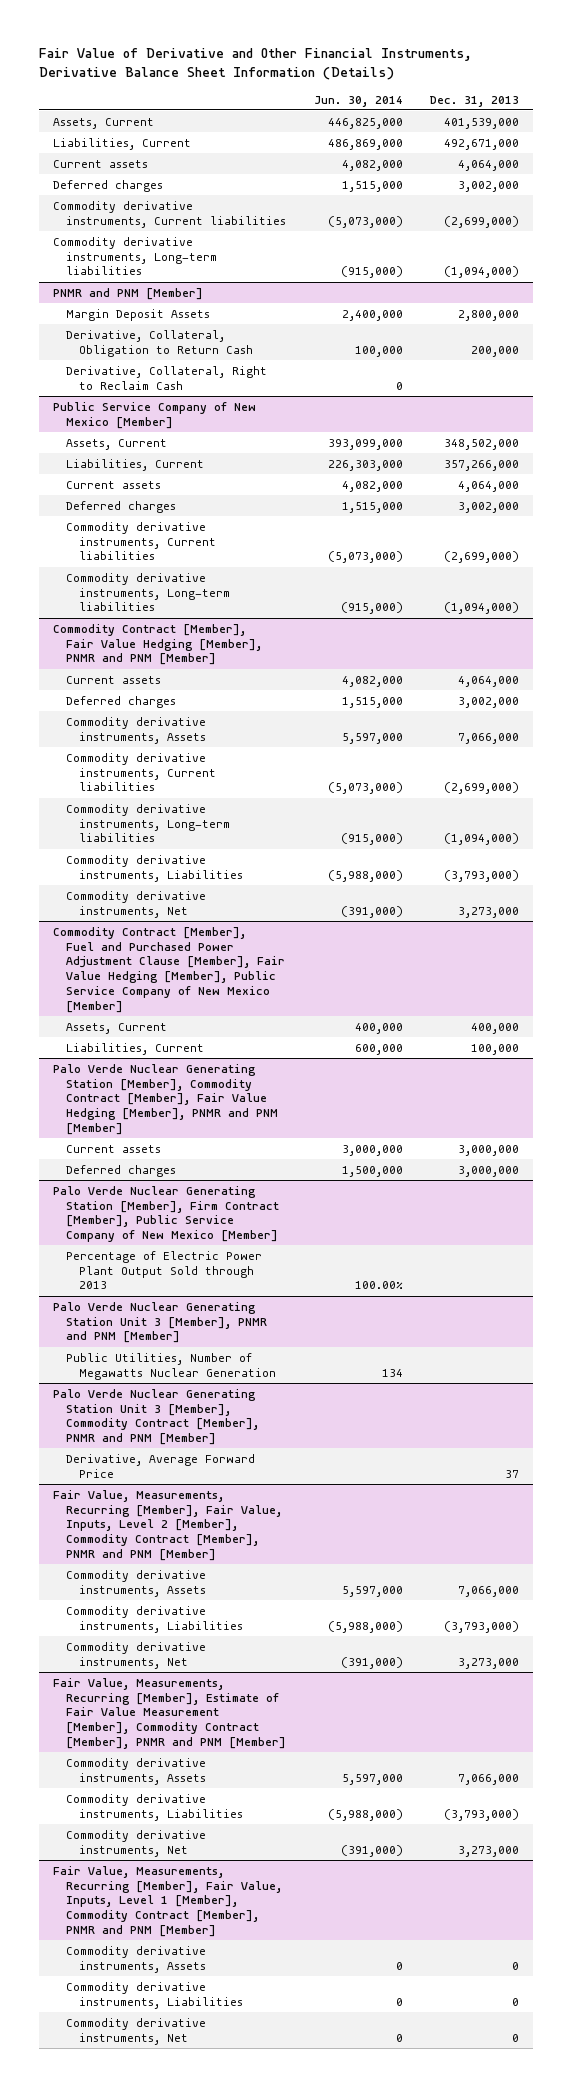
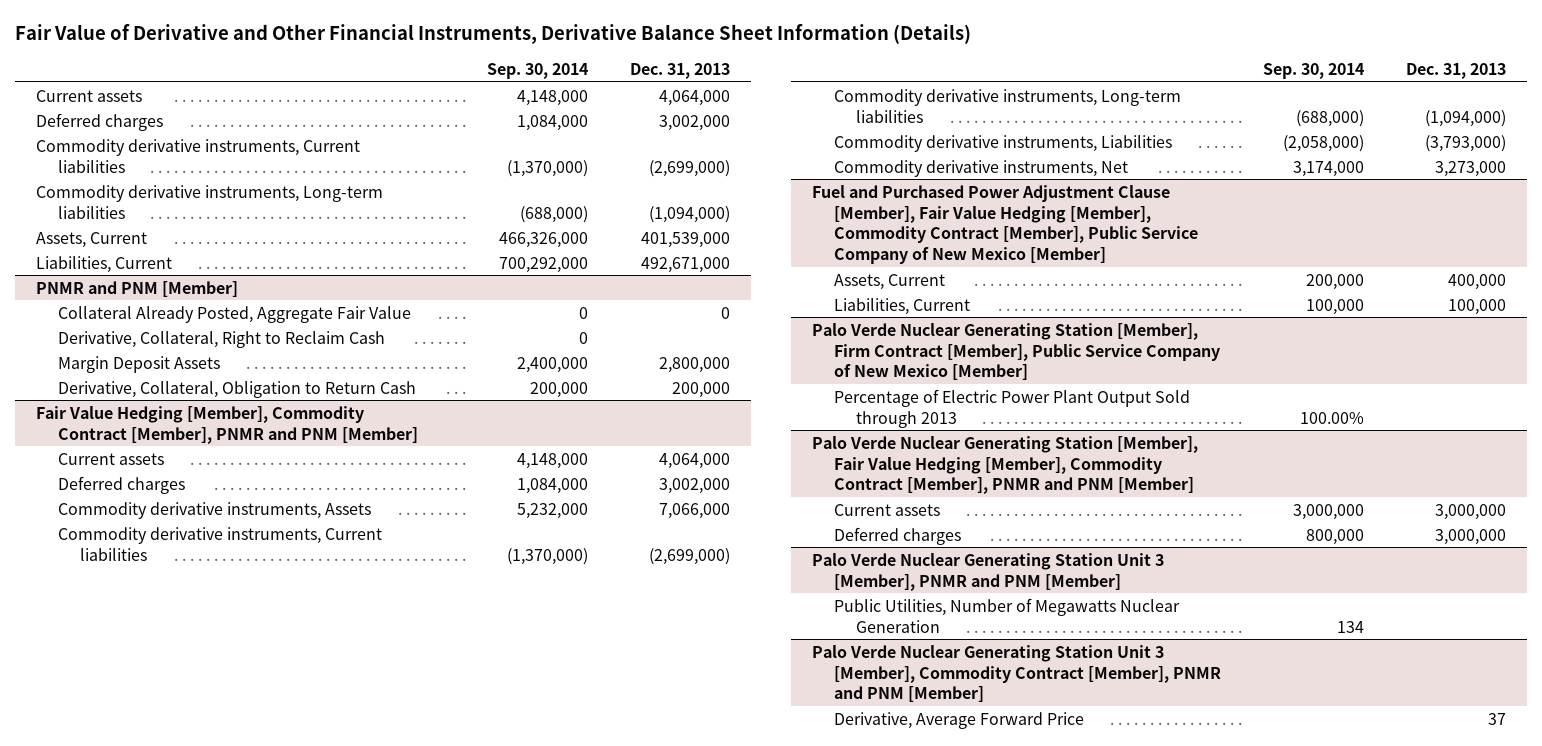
- | Jun. 30, 2014 | Dec. 31, 2013
+ | Sep. 30, 2014 | Dec. 31, 2013
moved down: Assets, Current | 466,326,000 | 401,539,000
moved down: Liabilities, Current | 700,292,000 | 492,671,000
@ PNMR and PNM [Member]
+ Collateral Already Posted, Aggregate Fair Value | 0 | 0
moved up: Derivative, Collateral, Right to Reclaim Cash | 0 |
- Public Service Company of New Mexico [Member]
- Assets, Current | 393,099,000 | 348,502,000
- Liabilities, Current | 226,303,000 | 357,266,000
- Current assets | 4,082,000 | 4,064,000
- Deferred charges | 1,515,000 | 3,002,000
- Commodity derivative instruments, Current liabilities | (5,073,000) | (2,699,000)
- Commodity derivative instruments, Long-term liabilities | (915,000) | (1,094,000)
- Commodity Contract [Member], Fair Value Hedging [Member], PNMR and PNM [Member]
+ Fair Value Hedging [Member], Commodity Contract [Member], PNMR and PNM [Member]
- Commodity Contract [Member], Fuel and Purchased Power Adjustment Clause [Member], Fair Value Hedging [Member], Public Service Company of New Mexico [Member]
+ Fuel and Purchased Power Adjustment Clause [Member], Fair Value Hedging [Member], Commodity Contract [Member], Public Service Company of New Mexico [Member]
- Palo Verde Nuclear Generating Station [Member], Commodity Contract [Member], Fair Value Hedging [Member], PNMR and PNM [Member]
- Current assets | 3,000,000 | 3,000,000
- Deferred charges | 1,500,000 | 3,000,000
+ Palo Verde Nuclear Generating Station [Member], Fair Value Hedging [Member], Commodity Contract [Member], PNMR and PNM [Member]
+ Current assets | 3,000,000 | 3,000,000
+ Deferred charges | 800,000 | 3,000,000
- Fair Value, Measurements, Recurring [Member], Fair Value, Inputs, Level 2 [Member], Commodity Contract [Member], PNMR and PNM [Member]
- Commodity derivative instruments, Assets | 5,597,000 | 7,066,000
- Commodity derivative instruments, Liabilities | (5,988,000) | (3,793,000)
- Commodity derivative instruments, Net | (391,000) | 3,273,000
- Fair Value, Measurements, Recurring [Member], Estimate of Fair Value Measurement [Member], Commodity Contract [Member], PNMR and PNM [Member]
- Commodity derivative instruments, Assets | 5,597,000 | 7,066,000
- Commodity derivative instruments, Liabilities | (5,988,000) | (3,793,000)
- Commodity derivative instruments, Net | (391,000) | 3,273,000
- Fair Value, Measurements, Recurring [Member], Fair Value, Inputs, Level 1 [Member], Commodity Contract [Member], PNMR and PNM [Member]
- Commodity derivative instruments, Assets | 0 | 0
- Commodity derivative instruments, Liabilities | 0 | 0
- Commodity derivative instruments, Net | 0 | 0

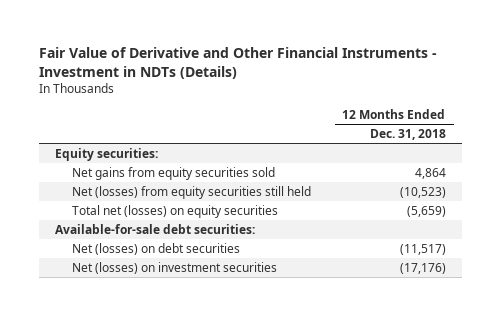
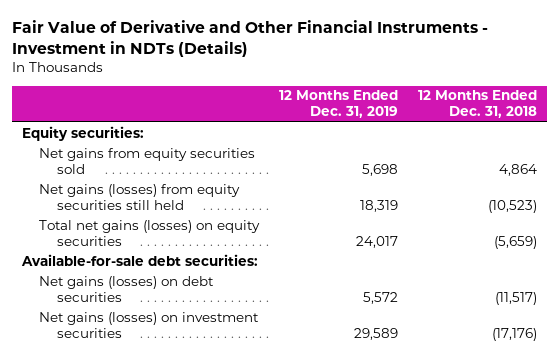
- | 12 Months Ended Dec. 31, 2018
+ | 12 Months Ended Dec. 31, 2019 | 12 Months Ended Dec. 31, 2018
- Net (losses) from equity securities still held | (10,523)
- Total net (losses) on equity securities | (5,659)
+ Net gains (losses) from equity securities still held | 18,319 | (10,523)
+ Total net gains (losses) on equity securities | 24,017 | (5,659)
- Net (losses) on debt securities | (11,517)
- Net (losses) on investment securities | (17,176)
+ Net gains (losses) on debt securities | 5,572 | (11,517)
+ Net gains (losses) on investment securities | 29,589 | (17,176)

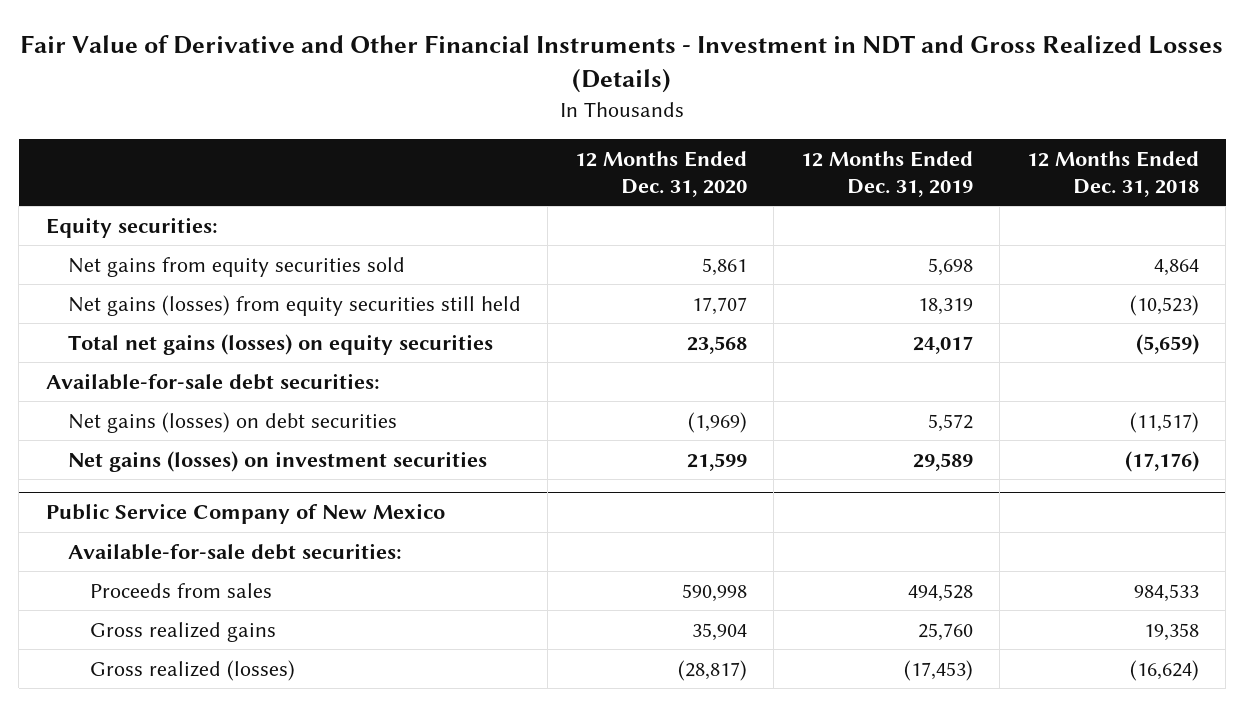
- Fair Value of Derivative and Other Financial Instruments - Investment in NDTs (Details)
+ Fair Value of Derivative and Other Financial Instruments - Investment in NDT and Gross Realized Losses (Details)
- | 12 Months Ended Dec. 31, 2019 | 12 Months Ended Dec. 31, 2018
+ | 12 Months Ended Dec. 31, 2020 | 12 Months Ended Dec. 31, 2019 | 12 Months Ended Dec. 31, 2018
+ Public Service Company of New Mexico
+ Available-for-sale debt securities:
+ Proceeds from sales | 590,998 | 494,528 | 984,533
+ Gross realized gains | 35,904 | 25,760 | 19,358
+ Gross realized (losses) | (28,817) | (17,453) | (16,624)

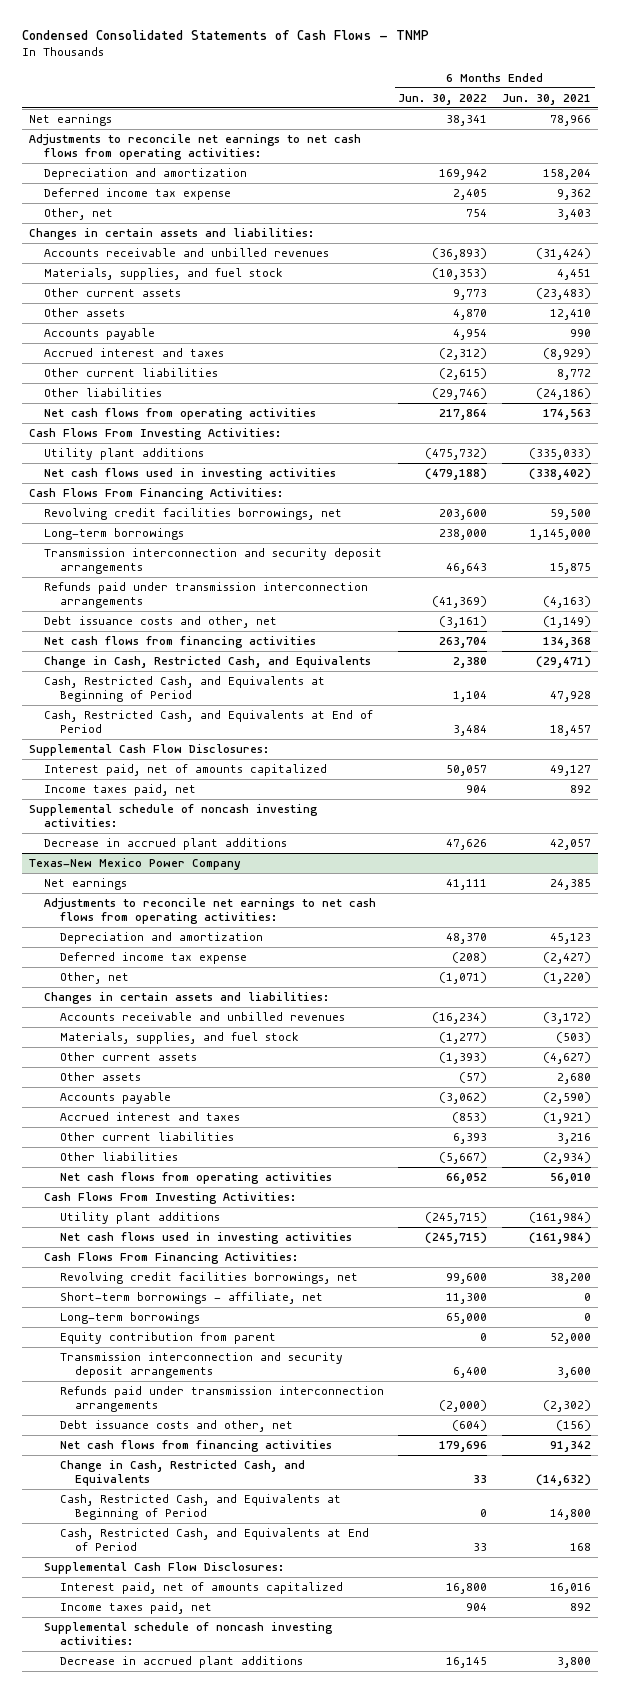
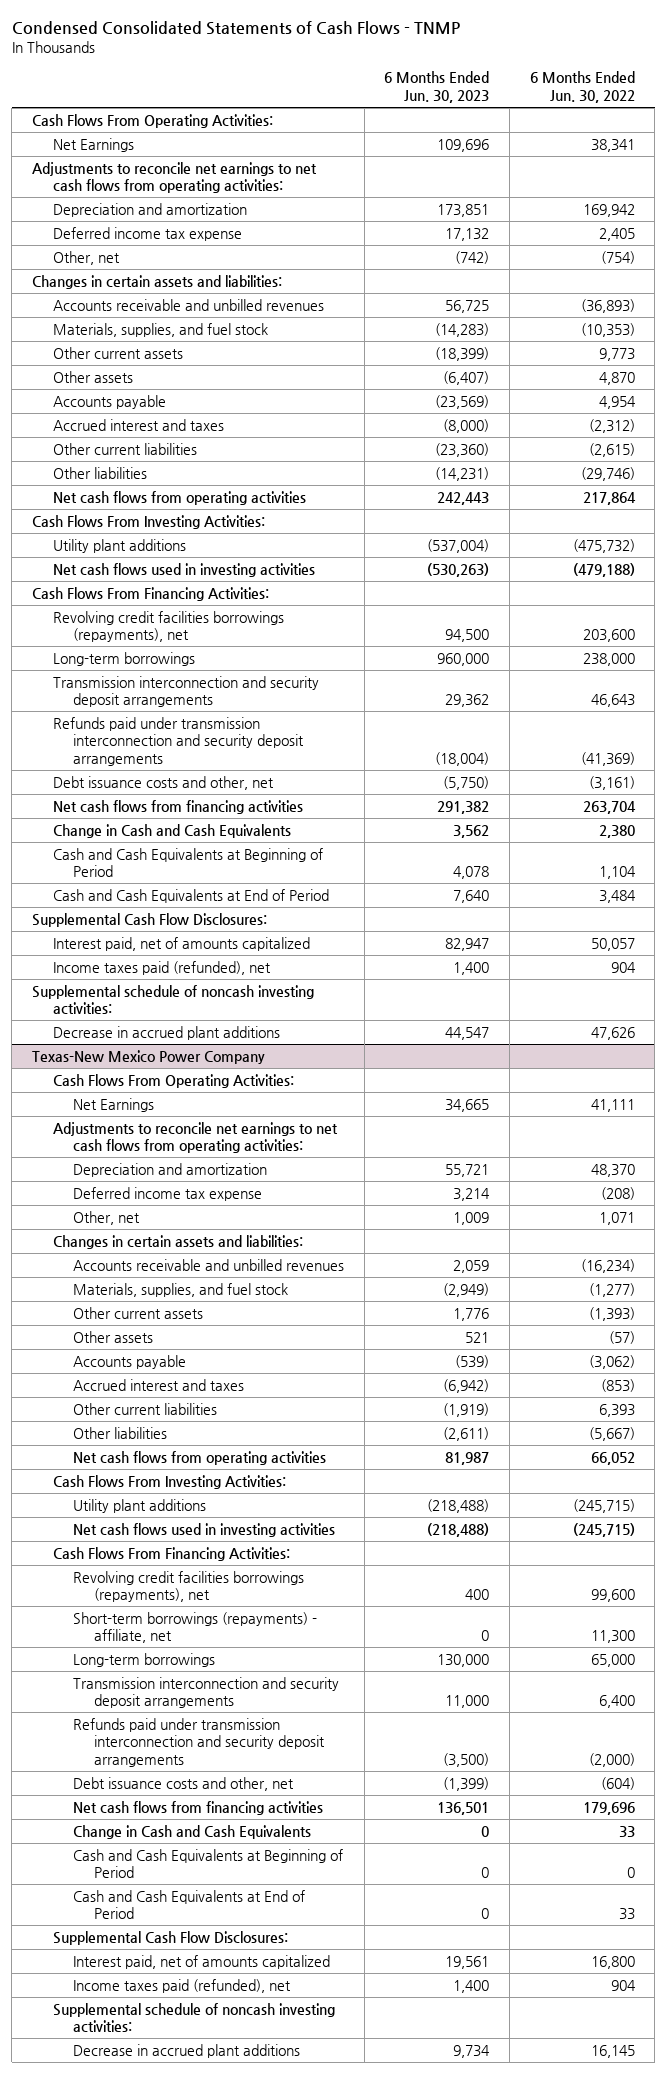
- | 6 Months Ended Jun. 30, 2022 | 6 Months Ended Jun. 30, 2021
+ | 6 Months Ended Jun. 30, 2023 | 6 Months Ended Jun. 30, 2022
- Net earnings | 38,341 | 78,966
+ Cash Flows From Operating Activities:
+ Net Earnings | 109,696 | 38,341
- Other, net | 754 | 3,403
+ Other, net | (742) | (754)
- Revolving credit facilities borrowings, net | 203,600 | 59,500
+ Revolving credit facilities borrowings (repayments), net | 94,500 | 203,600
- Refunds paid under transmission interconnection arrangements | (41,369) | (4,163)
+ Refunds paid under transmission interconnection and security deposit arrangements | (18,004) | (41,369)
- Change in Cash, Restricted Cash, and Equivalents | 2,380 | (29,471)
- Cash, Restricted Cash, and Equivalents at Beginning of Period | 1,104 | 47,928
- Cash, Restricted Cash, and Equivalents at End of Period | 3,484 | 18,457
+ Change in Cash and Cash Equivalents | 3,562 | 2,380
+ Cash and Cash Equivalents at Beginning of Period | 4,078 | 1,104
+ Cash and Cash Equivalents at End of Period | 7,640 | 3,484
- Income taxes paid, net | 904 | 892
+ Income taxes paid (refunded), net | 1,400 | 904
@ Texas-New Mexico Power Company
- Net earnings | 41,111 | 24,385
+ Cash Flows From Operating Activities:
+ Net Earnings | 34,665 | 41,111
- Other, net | (1,071) | (1,220)
+ Other, net | 1,009 | 1,071
- Revolving credit facilities borrowings, net | 99,600 | 38,200
- Short-term borrowings - affiliate, net | 11,300 | 0
+ Revolving credit facilities borrowings (repayments), net | 400 | 99,600
+ Short-term borrowings (repayments) - affiliate, net | 0 | 11,300
- Equity contribution from parent | 0 | 52,000
- Refunds paid under transmission interconnection arrangements | (2,000) | (2,302)
+ Refunds paid under transmission interconnection and security deposit arrangements | (3,500) | (2,000)
- Change in Cash, Restricted Cash, and Equivalents | 33 | (14,632)
- Cash, Restricted Cash, and Equivalents at Beginning of Period | 0 | 14,800
- Cash, Restricted Cash, and Equivalents at End of Period | 33 | 168
+ Change in Cash and Cash Equivalents | 0 | 33
+ Cash and Cash Equivalents at Beginning of Period | 0 | 0
+ Cash and Cash Equivalents at End of Period | 0 | 33
- Income taxes paid, net | 904 | 892
+ Income taxes paid (refunded), net | 1,400 | 904

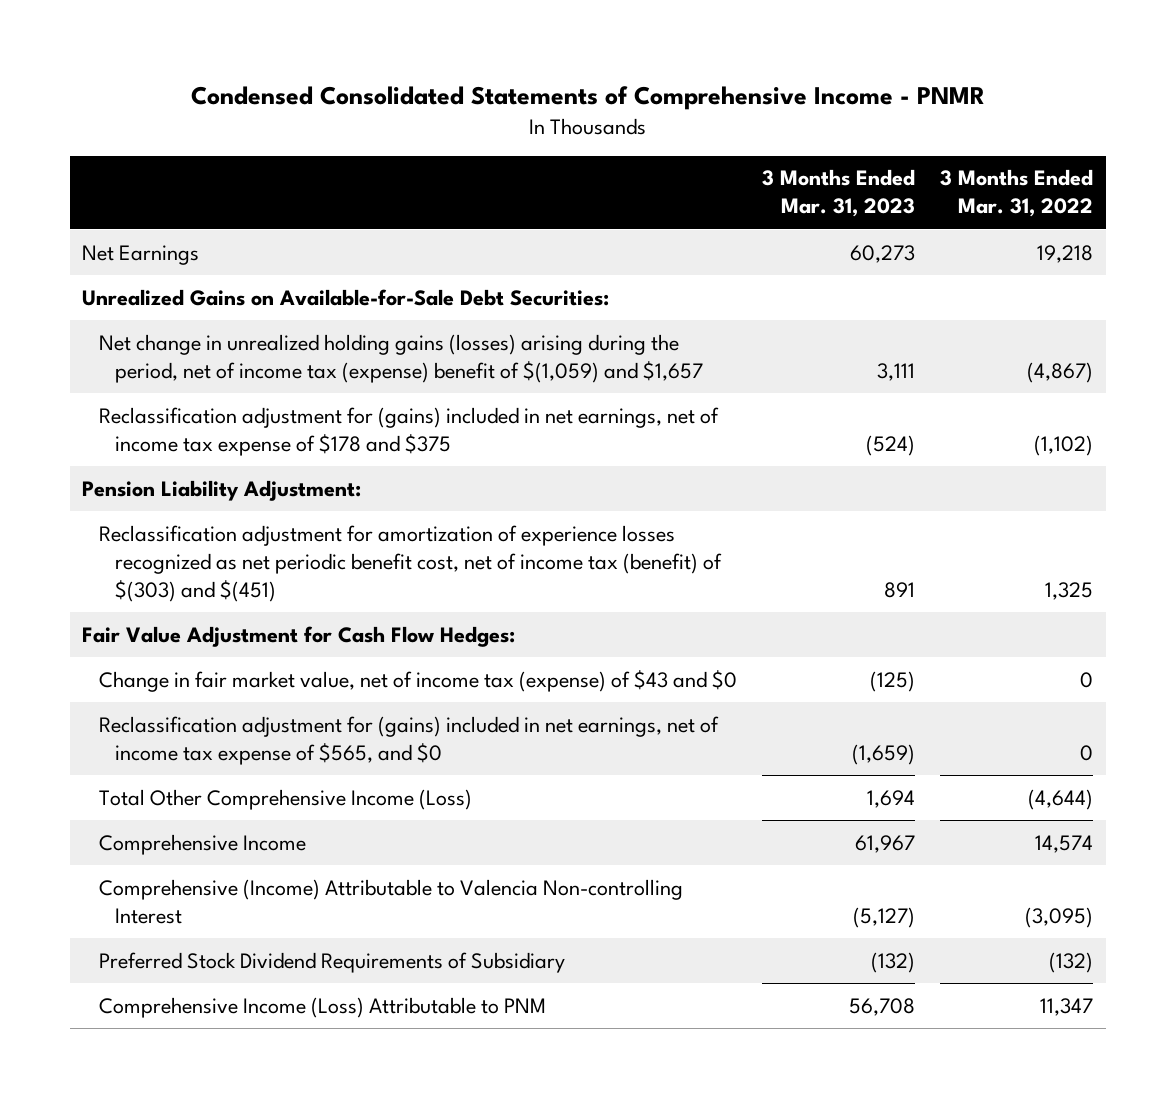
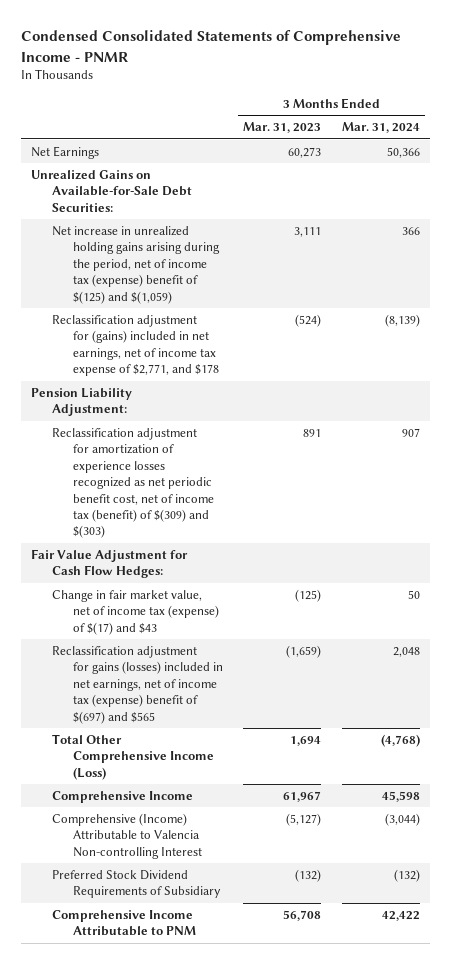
- | 3 Months Ended Mar. 31, 2023 | 3 Months Ended Mar. 31, 2022
+ | 3 Months Ended Mar. 31, 2023 | 3 Months Ended Mar. 31, 2024
- Net change in unrealized holding gains (losses) arising during the period, net of income tax (expense) benefit of $(1,059) and $1,657 | 3,111 | (4,867)
- Reclassification adjustment for (gains) included in net earnings, net of income tax expense of $178 and $375 | (524) | (1,102)
+ Net increase in unrealized holding gains arising during the period, net of income tax (expense) benefit of $(125) and $(1,059) | 3,111 | 366
+ Reclassification adjustment for (gains) included in net earnings, net of income tax expense of $2,771, and $178 | (524) | (8,139)
- Reclassification adjustment for amortization of experience losses recognized as net periodic benefit cost, net of income tax (benefit) of $(303) and $(451) | 891 | 1,325
+ Reclassification adjustment for amortization of experience losses recognized as net periodic benefit cost, net of income tax (benefit) of $(309) and $(303) | 891 | 907
- Change in fair market value, net of income tax (expense) of $43 and $0 | (125) | 0
- Reclassification adjustment for (gains) included in net earnings, net of income tax expense of $565, and $0 | (1,659) | 0
+ Change in fair market value, net of income tax (expense) of $(17) and $43 | (125) | 50
+ Reclassification adjustment for gains (losses) included in net earnings, net of income tax (expense) benefit of $(697) and $565 | (1,659) | 2,048
- Comprehensive Income (Loss) Attributable to PNM | 56,708 | 11,347
+ Comprehensive Income Attributable to PNM | 56,708 | 42,422

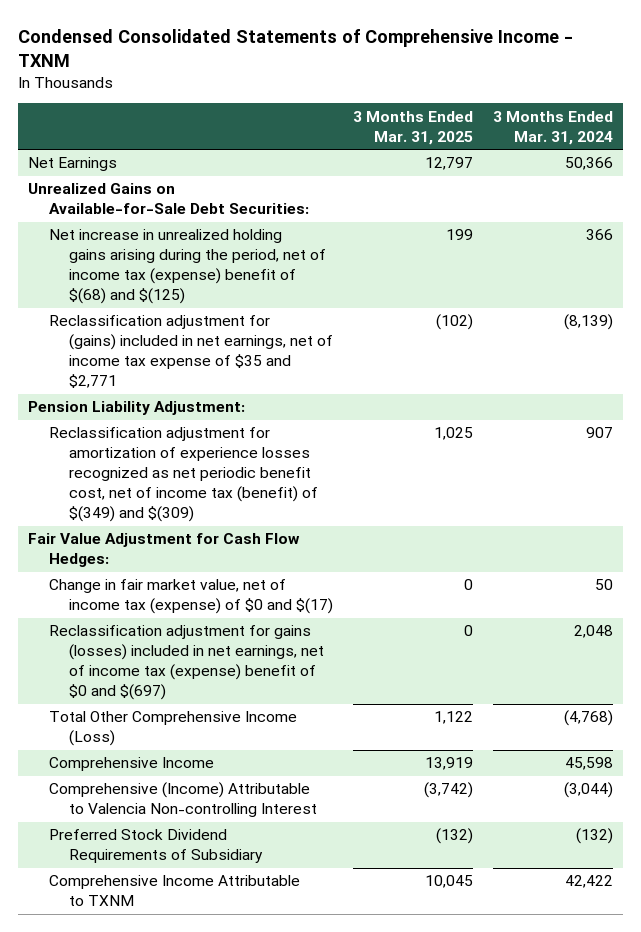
- Condensed Consolidated Statements of Comprehensive Income - PNMR
+ Condensed Consolidated Statements of Comprehensive Income - TXNM
- | 3 Months Ended Mar. 31, 2023 | 3 Months Ended Mar. 31, 2024
+ | 3 Months Ended Mar. 31, 2025 | 3 Months Ended Mar. 31, 2024
- Net increase in unrealized holding gains arising during the period, net of income tax (expense) benefit of $(125) and $(1,059) | 3,111 | 366
- Reclassification adjustment for (gains) included in net earnings, net of income tax expense of $2,771, and $178 | (524) | (8,139)
+ Net increase in unrealized holding gains arising during the period, net of income tax (expense) benefit of $(68) and $(125) | 199 | 366
+ Reclassification adjustment for (gains) included in net earnings, net of income tax expense of $35 and $2,771 | (102) | (8,139)
- Reclassification adjustment for amortization of experience losses recognized as net periodic benefit cost, net of income tax (benefit) of $(309) and $(303) | 891 | 907
+ Reclassification adjustment for amortization of experience losses recognized as net periodic benefit cost, net of income tax (benefit) of $(349) and $(309) | 1,025 | 907
- Change in fair market value, net of income tax (expense) of $(17) and $43 | (125) | 50
- Reclassification adjustment for gains (losses) included in net earnings, net of income tax (expense) benefit of $(697) and $565 | (1,659) | 2,048
+ Change in fair market value, net of income tax (expense) of $0 and $(17) | 0 | 50
+ Reclassification adjustment for gains (losses) included in net earnings, net of income tax (expense) benefit of $0 and $(697) | 0 | 2,048
- Comprehensive Income Attributable to PNM | 56,708 | 42,422
+ Comprehensive Income Attributable to TXNM | 10,045 | 42,422

